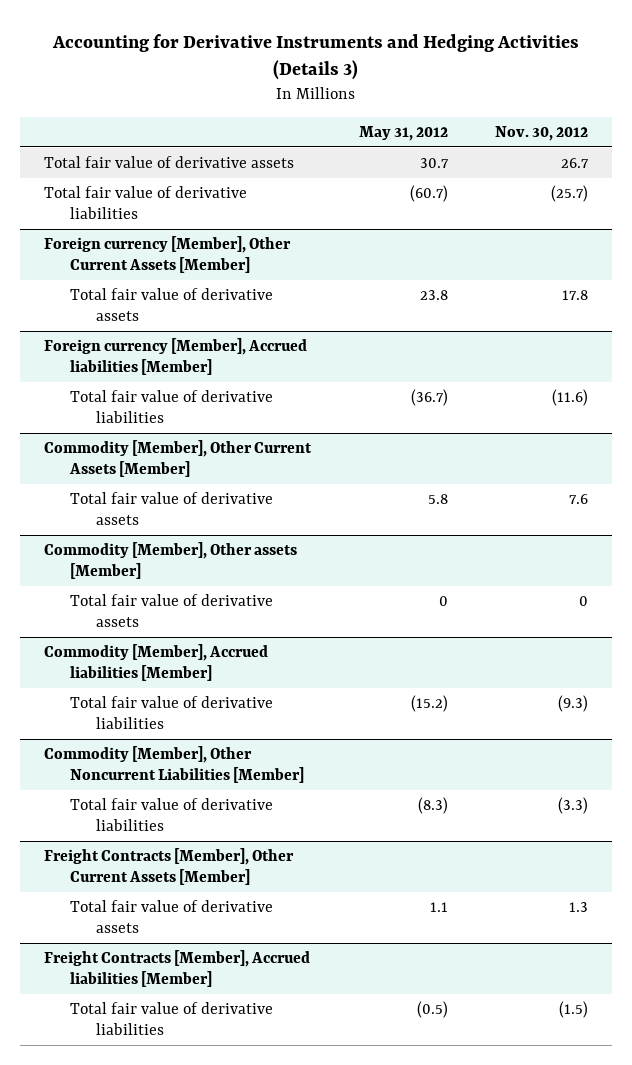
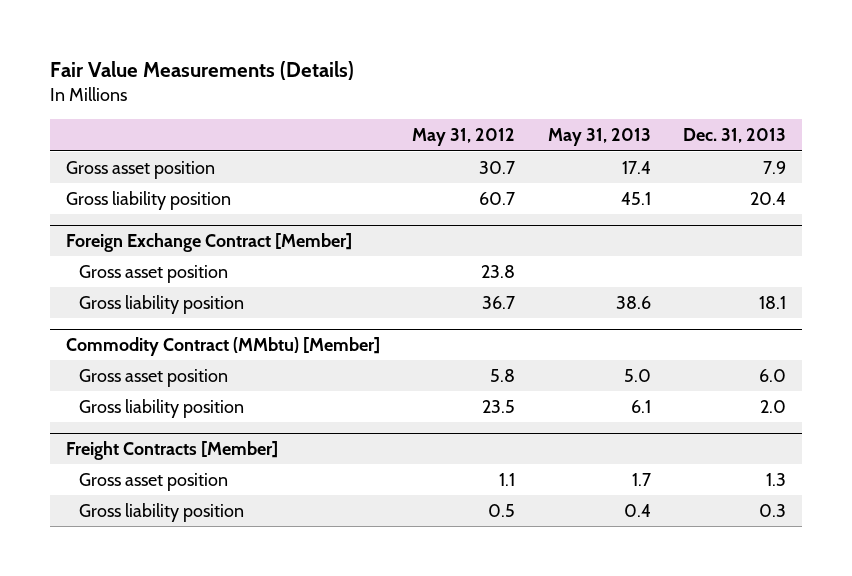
- Accounting for Derivative Instruments and Hedging Activities (Details 3)
+ Fair Value Measurements (Details)
- | May 31, 2012 | Nov. 30, 2012
+ | May 31, 2012 | May 31, 2013 | Dec. 31, 2013
- Total fair value of derivative assets | 30.7 | 26.7
- Total fair value of derivative liabilities | (60.7) | (25.7)
- Foreign currency [Member], Other Current Assets [Member]
- Total fair value of derivative assets | 23.8 | 17.8
- Foreign currency [Member], Accrued liabilities [Member]
- Total fair value of derivative liabilities | (36.7) | (11.6)
- Commodity [Member], Other Current Assets [Member]
- Total fair value of derivative assets | 5.8 | 7.6
- Commodity [Member], Other assets [Member]
- Total fair value of derivative assets | 0 | 0
- Commodity [Member], Accrued liabilities [Member]
- Total fair value of derivative liabilities | (15.2) | (9.3)
- Commodity [Member], Other Noncurrent Liabilities [Member]
- Total fair value of derivative liabilities | (8.3) | (3.3)
- Freight Contracts [Member], Other Current Assets [Member]
- Total fair value of derivative assets | 1.1 | 1.3
- Freight Contracts [Member], Accrued liabilities [Member]
- Total fair value of derivative liabilities | (0.5) | (1.5)
+ Gross asset position | 30.7 | 17.4 | 7.9
+ Gross liability position | 60.7 | 45.1 | 20.4
+ Foreign Exchange Contract [Member]
+ Gross asset position | 23.8 | |
+ Gross liability position | 36.7 | 38.6 | 18.1
+ Commodity Contract (MMbtu) [Member]
+ Gross asset position | 5.8 | 5.0 | 6.0
+ Gross liability position | 23.5 | 6.1 | 2.0
+ Freight Contracts [Member]
+ Gross asset position | 1.1 | 1.7 | 1.3
+ Gross liability position | 0.5 | 0.4 | 0.3

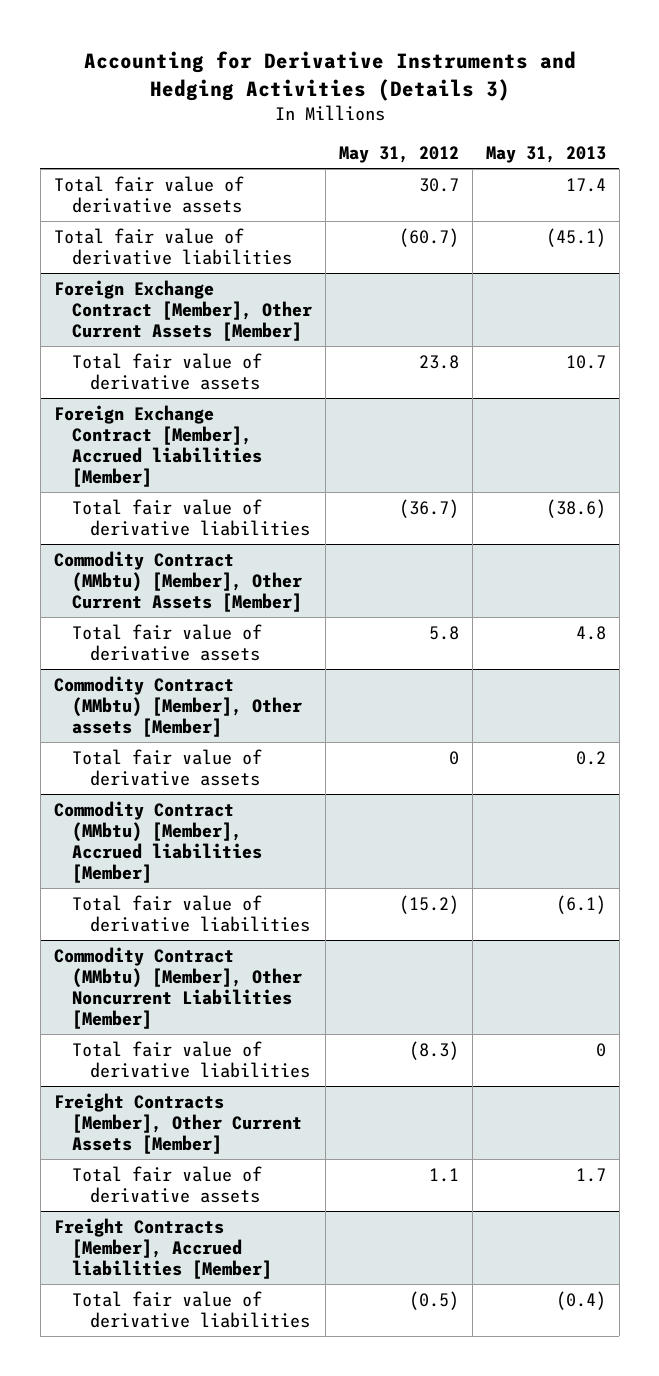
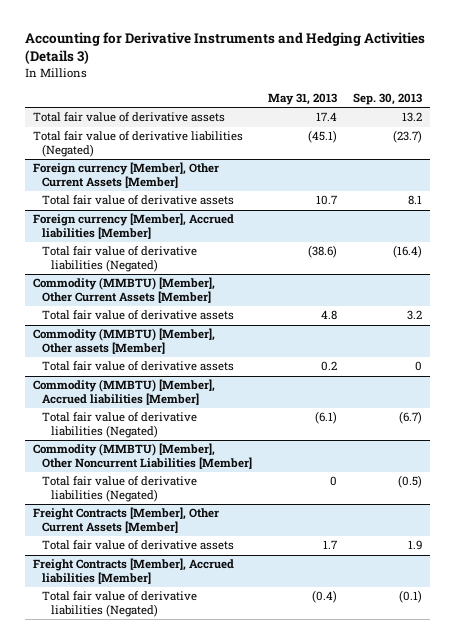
- | May 31, 2012 | May 31, 2013
+ | May 31, 2013 | Sep. 30, 2013
- Total fair value of derivative liabilities | (60.7) | (45.1)
- Foreign Exchange Contract [Member], Other Current Assets [Member]
+ Total fair value of derivative liabilities (Negated) | (45.1) | (23.7)
+ Foreign currency [Member], Other Current Assets [Member]
- Foreign Exchange Contract [Member], Accrued liabilities [Member]
- Total fair value of derivative liabilities | (36.7) | (38.6)
- Commodity Contract (MMbtu) [Member], Other Current Assets [Member]
+ Foreign currency [Member], Accrued liabilities [Member]
+ Total fair value of derivative liabilities (Negated) | (38.6) | (16.4)
+ Commodity (MMBTU) [Member], Other Current Assets [Member]
- Commodity Contract (MMbtu) [Member], Other assets [Member]
+ Commodity (MMBTU) [Member], Other assets [Member]
- Commodity Contract (MMbtu) [Member], Accrued liabilities [Member]
- Total fair value of derivative liabilities | (15.2) | (6.1)
- Commodity Contract (MMbtu) [Member], Other Noncurrent Liabilities [Member]
- Total fair value of derivative liabilities | (8.3) | 0
+ Commodity (MMBTU) [Member], Accrued liabilities [Member]
+ Total fair value of derivative liabilities (Negated) | (6.1) | (6.7)
+ Commodity (MMBTU) [Member], Other Noncurrent Liabilities [Member]
+ Total fair value of derivative liabilities (Negated) | 0 | (0.5)
@ Freight Contracts [Member], Accrued liabilities [Member]
- Total fair value of derivative liabilities | (0.5) | (0.4)
+ Total fair value of derivative liabilities (Negated) | (0.4) | (0.1)

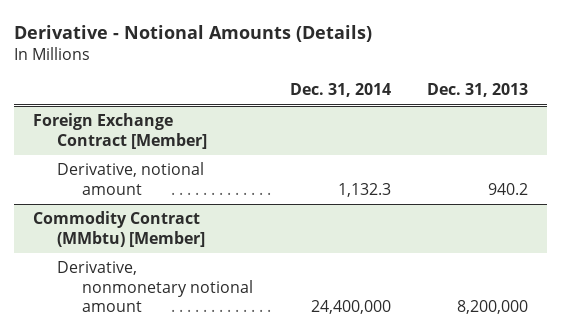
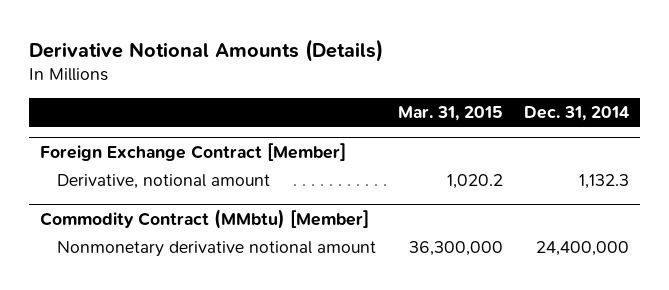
- Derivative - Notional Amounts (Details)
+ Derivative Notional Amounts (Details)
- | Dec. 31, 2014 | Dec. 31, 2013
+ | Mar. 31, 2015 | Dec. 31, 2014
@ Commodity Contract (MMbtu) [Member]
- Derivative, nonmonetary notional amount | 24,400,000 | 8,200,000
+ Nonmonetary derivative notional amount | 36,300,000 | 24,400,000

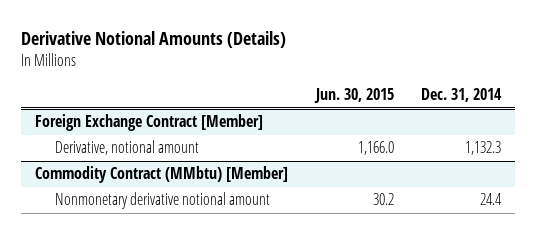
- | Mar. 31, 2015 | Dec. 31, 2014
+ | Jun. 30, 2015 | Dec. 31, 2014
@ Commodity Contract (MMbtu) [Member]
- Nonmonetary derivative notional amount | 36,300,000 | 24,400,000
+ Nonmonetary derivative notional amount | 30.2 | 24.4

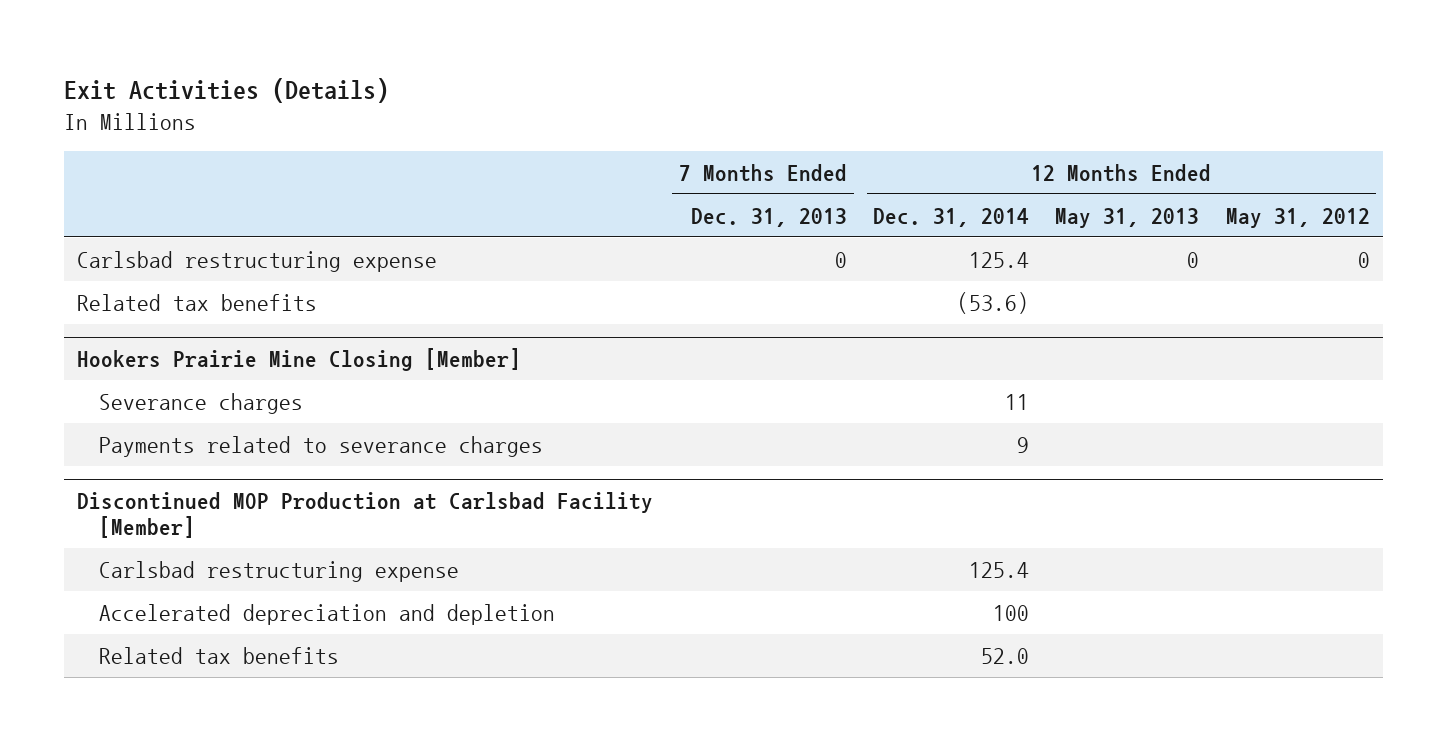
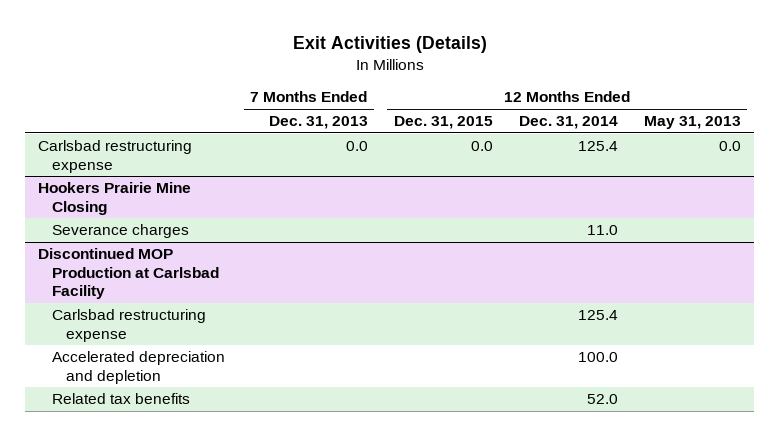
- | 7 Months Ended Dec. 31, 2013 | 12 Months Ended Dec. 31, 2014 | 12 Months Ended May 31, 2013 | 12 Months Ended May 31, 2012
+ | 7 Months Ended Dec. 31, 2013 | 12 Months Ended Dec. 31, 2015 | 12 Months Ended Dec. 31, 2014 | 12 Months Ended May 31, 2013
- Carlsbad restructuring expense | 0 | 125.4 | 0 | 0
- Related tax benefits | | (53.6) | |
- Hookers Prairie Mine Closing [Member]
- Severance charges | | 11 | |
- Payments related to severance charges | | 9 | |
- Discontinued MOP Production at Carlsbad Facility [Member]
+ Carlsbad restructuring expense | 0.0 | 0.0 | 125.4 | 0.0
+ Hookers Prairie Mine Closing
+ Severance charges | | | 11.0 |
+ Discontinued MOP Production at Carlsbad Facility
- Accelerated depreciation and depletion | | 100 | |
+ Accelerated depreciation and depletion | | | 100.0 |

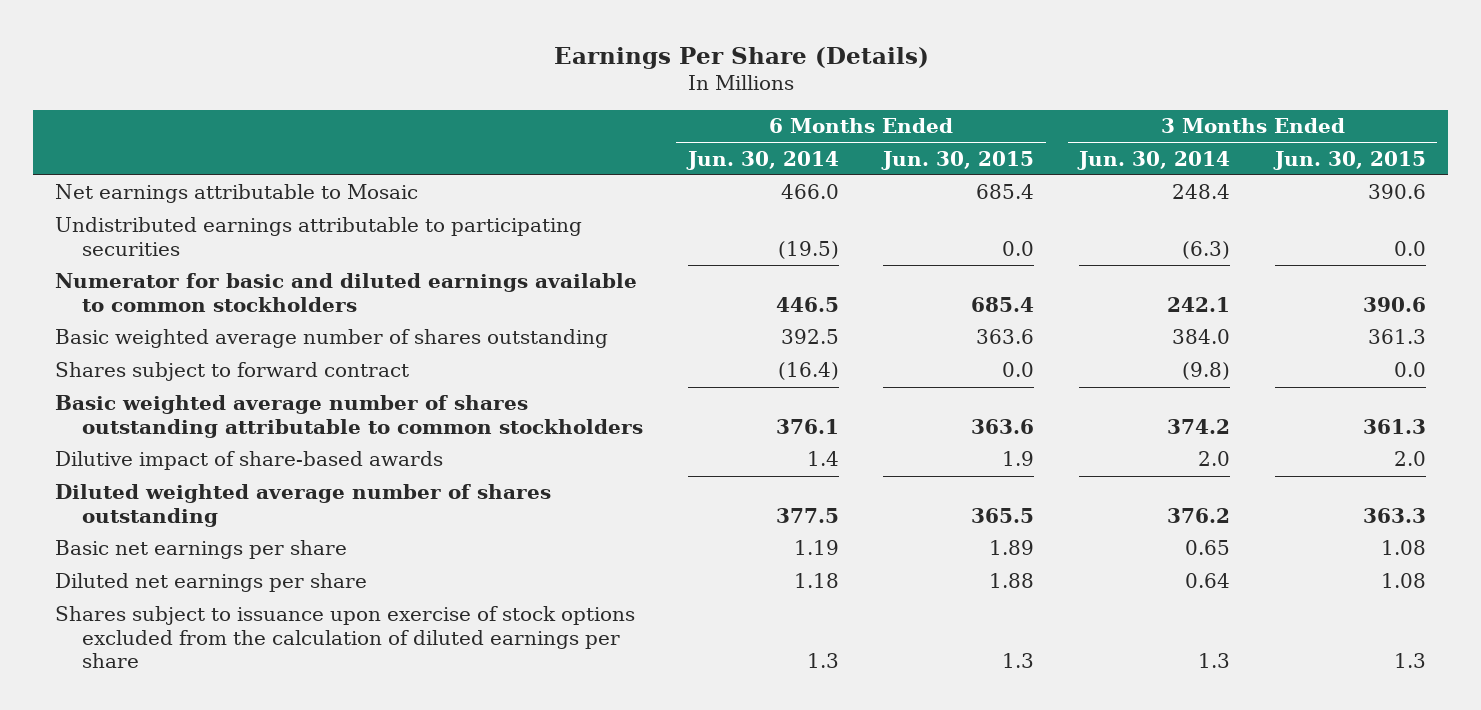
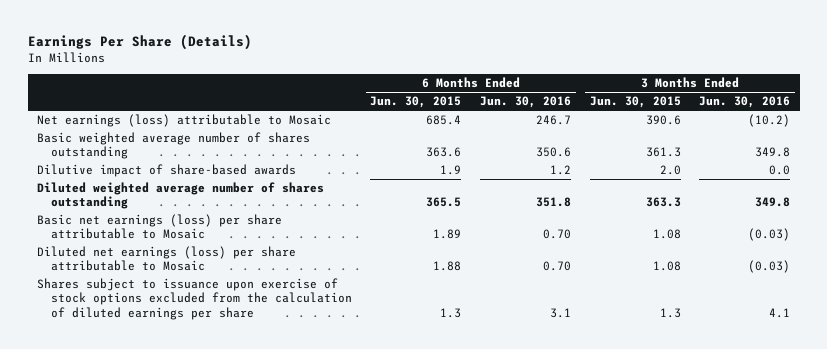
- | 6 Months Ended Jun. 30, 2014 | 6 Months Ended Jun. 30, 2015 | 3 Months Ended Jun. 30, 2014 | 3 Months Ended Jun. 30, 2015
+ | 6 Months Ended Jun. 30, 2015 | 6 Months Ended Jun. 30, 2016 | 3 Months Ended Jun. 30, 2015 | 3 Months Ended Jun. 30, 2016
- Net earnings attributable to Mosaic | 466.0 | 685.4 | 248.4 | 390.6
- Undistributed earnings attributable to participating securities | (19.5) | 0.0 | (6.3) | 0.0
- Numerator for basic and diluted earnings available to common stockholders | 446.5 | 685.4 | 242.1 | 390.6
+ Net earnings (loss) attributable to Mosaic | 685.4 | 246.7 | 390.6 | (10.2)
- Shares subject to forward contract | (16.4) | 0.0 | (9.8) | 0.0
- Basic weighted average number of shares outstanding attributable to common stockholders | 376.1 | 363.6 | 374.2 | 361.3
- Basic net earnings per share | 1.19 | 1.89 | 0.65 | 1.08
- Diluted net earnings per share | 1.18 | 1.88 | 0.64 | 1.08
+ Basic net earnings (loss) per share attributable to Mosaic | 1.89 | 0.70 | 1.08 | (0.03)
+ Diluted net earnings (loss) per share attributable to Mosaic | 1.88 | 0.70 | 1.08 | (0.03)

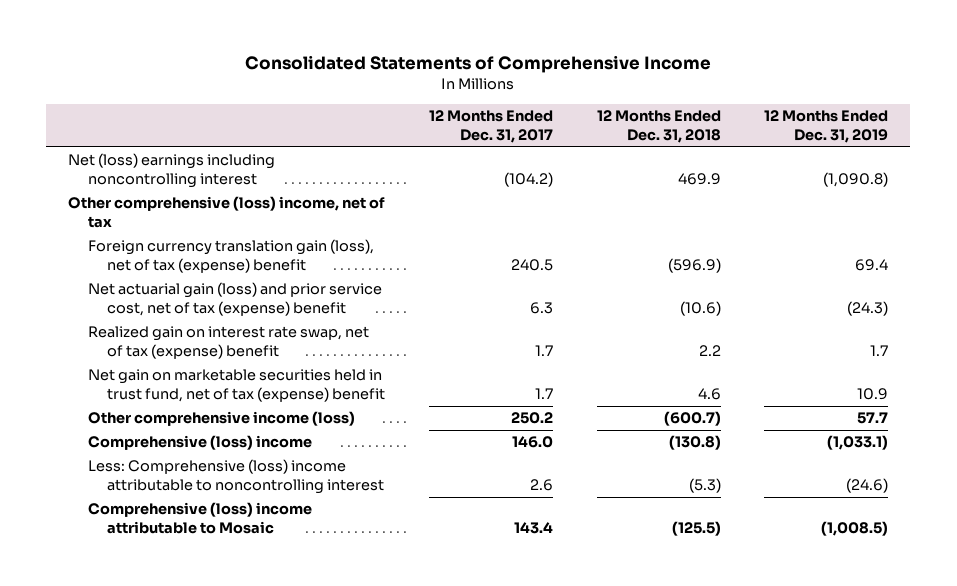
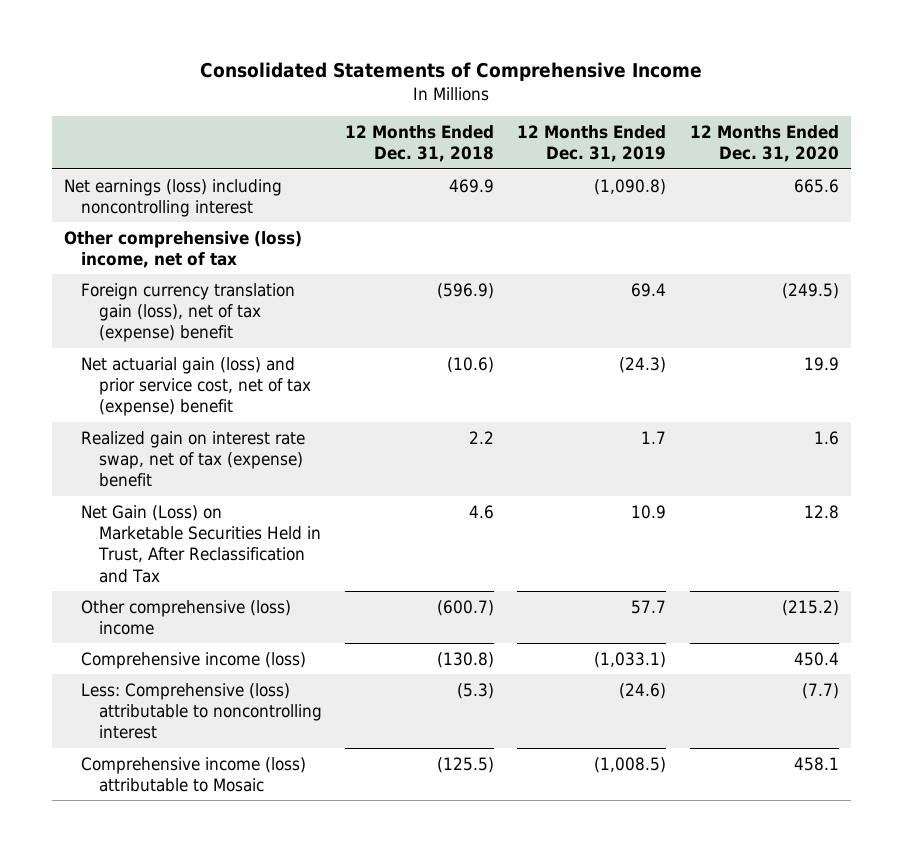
- | 12 Months Ended Dec. 31, 2017 | 12 Months Ended Dec. 31, 2018 | 12 Months Ended Dec. 31, 2019
+ | 12 Months Ended Dec. 31, 2018 | 12 Months Ended Dec. 31, 2019 | 12 Months Ended Dec. 31, 2020
- Net (loss) earnings including noncontrolling interest | (104.2) | 469.9 | (1,090.8)
+ Net earnings (loss) including noncontrolling interest | 469.9 | (1,090.8) | 665.6
- Net gain on marketable securities held in trust fund, net of tax (expense) benefit | 1.7 | 4.6 | 10.9
- Other comprehensive income (loss) | 250.2 | (600.7) | 57.7
- Comprehensive (loss) income | 146.0 | (130.8) | (1,033.1)
- Less: Comprehensive (loss) income attributable to noncontrolling interest | 2.6 | (5.3) | (24.6)
- Comprehensive (loss) income attributable to Mosaic | 143.4 | (125.5) | (1,008.5)
+ Net Gain (Loss) on Marketable Securities Held in Trust, After Reclassification and Tax | 4.6 | 10.9 | 12.8
+ Other comprehensive (loss) income | (600.7) | 57.7 | (215.2)
+ Comprehensive income (loss) | (130.8) | (1,033.1) | 450.4
+ Less: Comprehensive (loss) attributable to noncontrolling interest | (5.3) | (24.6) | (7.7)
+ Comprehensive income (loss) attributable to Mosaic | (125.5) | (1,008.5) | 458.1

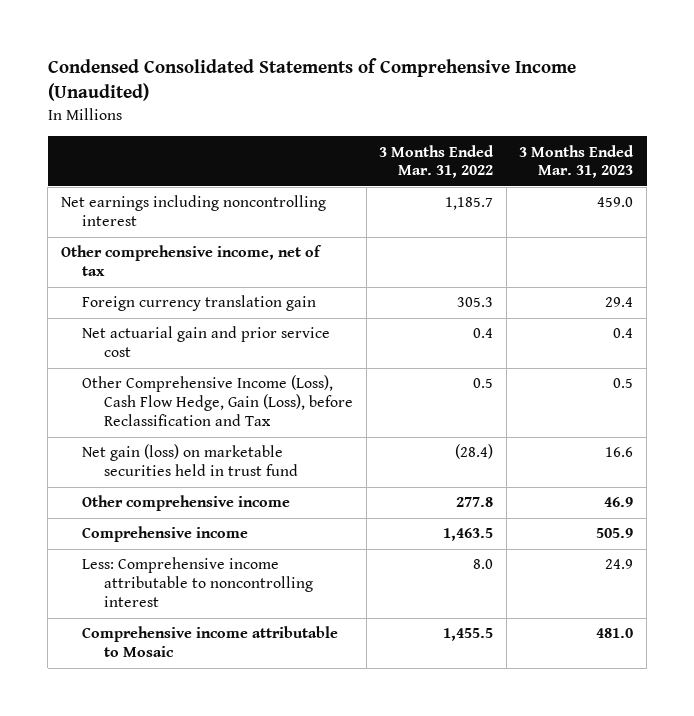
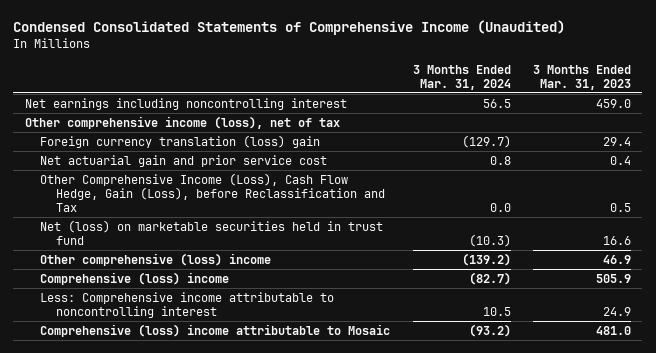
- | 3 Months Ended Mar. 31, 2022 | 3 Months Ended Mar. 31, 2023
+ | 3 Months Ended Mar. 31, 2024 | 3 Months Ended Mar. 31, 2023
- Other comprehensive income, net of tax
- Foreign currency translation gain | 305.3 | 29.4
+ Other comprehensive income (loss), net of tax
+ Foreign currency translation (loss) gain | (129.7) | 29.4
- Net gain (loss) on marketable securities held in trust fund | (28.4) | 16.6
- Other comprehensive income | 277.8 | 46.9
- Comprehensive income | 1,463.5 | 505.9
+ Net (loss) on marketable securities held in trust fund | (10.3) | 16.6
+ Other comprehensive (loss) income | (139.2) | 46.9
+ Comprehensive (loss) income | (82.7) | 505.9
- Comprehensive income attributable to Mosaic | 1,455.5 | 481.0
+ Comprehensive (loss) income attributable to Mosaic | (93.2) | 481.0

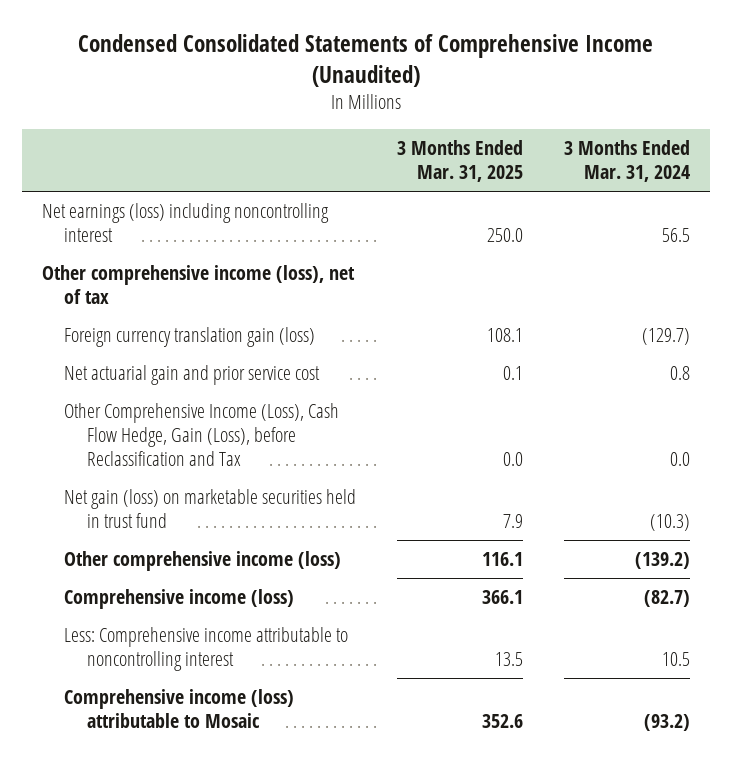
- | 3 Months Ended Mar. 31, 2024 | 3 Months Ended Mar. 31, 2023
+ | 3 Months Ended Mar. 31, 2025 | 3 Months Ended Mar. 31, 2024
- Net earnings including noncontrolling interest | 56.5 | 459.0
+ Net earnings (loss) including noncontrolling interest | 250.0 | 56.5
- Foreign currency translation (loss) gain | (129.7) | 29.4
+ Foreign currency translation gain (loss) | 108.1 | (129.7)
- Net (loss) on marketable securities held in trust fund | (10.3) | 16.6
- Other comprehensive (loss) income | (139.2) | 46.9
- Comprehensive (loss) income | (82.7) | 505.9
+ Net gain (loss) on marketable securities held in trust fund | 7.9 | (10.3)
+ Other comprehensive income (loss) | 116.1 | (139.2)
+ Comprehensive income (loss) | 366.1 | (82.7)
- Comprehensive (loss) income attributable to Mosaic | (93.2) | 481.0
+ Comprehensive income (loss) attributable to Mosaic | 352.6 | (93.2)

